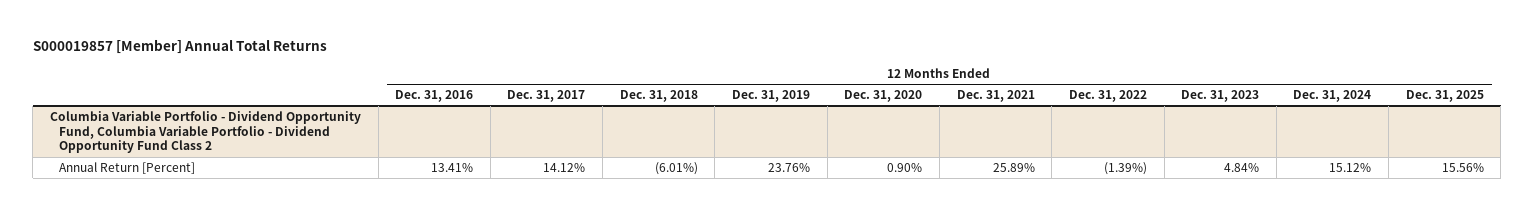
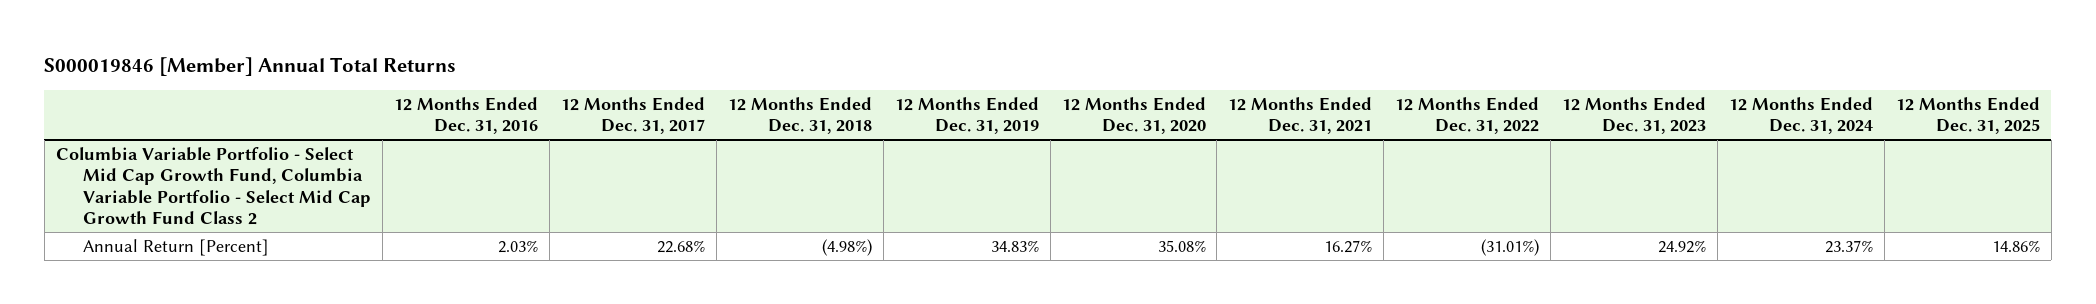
- S000019857 [Member] Annual Total Returns
+ S000019846 [Member] Annual Total Returns
- Columbia Variable Portfolio - Dividend Opportunity Fund, Columbia Variable Portfolio - Dividend Opportunity Fund Class 2
- Annual Return [Percent] | 13.41% | 14.12% | (6.01%) | 23.76% | 0.90% | 25.89% | (1.39%) | 4.84% | 15.12% | 15.56%
+ Columbia Variable Portfolio - Select Mid Cap Growth Fund, Columbia Variable Portfolio - Select Mid Cap Growth Fund Class 2
+ Annual Return [Percent] | 2.03% | 22.68% | (4.98%) | 34.83% | 35.08% | 16.27% | (31.01%) | 24.92% | 23.37% | 14.86%

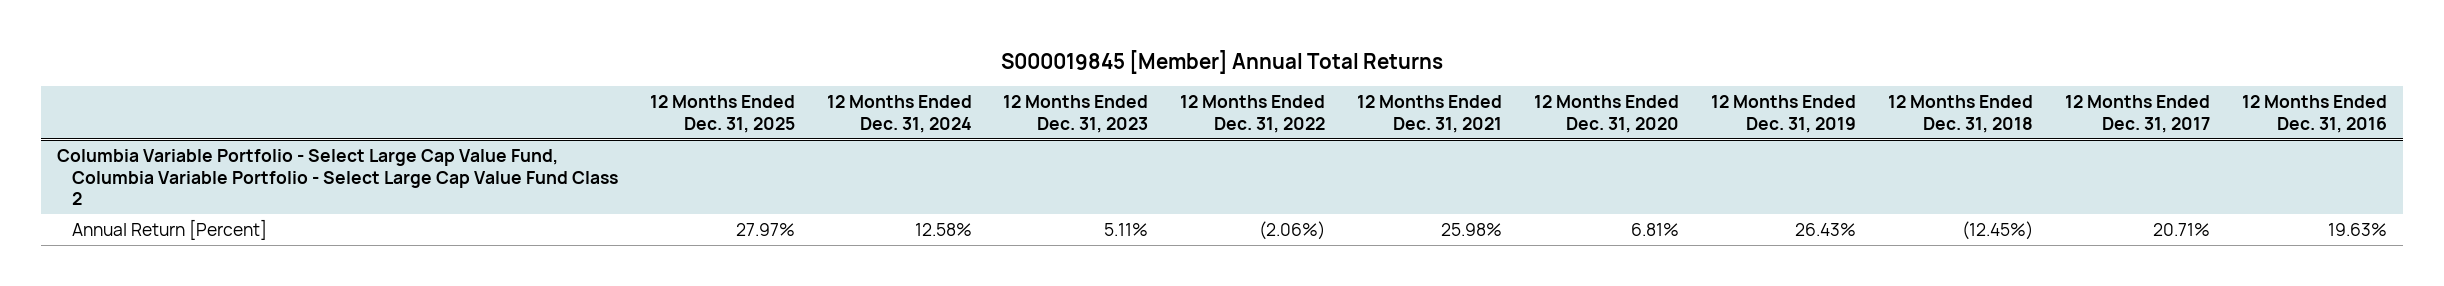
- S000019846 [Member] Annual Total Returns
+ S000019845 [Member] Annual Total Returns
- | 12 Months Ended Dec. 31, 2016 | 12 Months Ended Dec. 31, 2017 | 12 Months Ended Dec. 31, 2018 | 12 Months Ended Dec. 31, 2019 | 12 Months Ended Dec. 31, 2020 | 12 Months Ended Dec. 31, 2021 | 12 Months Ended Dec. 31, 2022 | 12 Months Ended Dec. 31, 2023 | 12 Months Ended Dec. 31, 2024 | 12 Months Ended Dec. 31, 2025
+ | 12 Months Ended Dec. 31, 2025 | 12 Months Ended Dec. 31, 2024 | 12 Months Ended Dec. 31, 2023 | 12 Months Ended Dec. 31, 2022 | 12 Months Ended Dec. 31, 2021 | 12 Months Ended Dec. 31, 2020 | 12 Months Ended Dec. 31, 2019 | 12 Months Ended Dec. 31, 2018 | 12 Months Ended Dec. 31, 2017 | 12 Months Ended Dec. 31, 2016
- Columbia Variable Portfolio - Select Mid Cap Growth Fund, Columbia Variable Portfolio - Select Mid Cap Growth Fund Class 2
- Annual Return [Percent] | 2.03% | 22.68% | (4.98%) | 34.83% | 35.08% | 16.27% | (31.01%) | 24.92% | 23.37% | 14.86%
+ Columbia Variable Portfolio - Select Large Cap Value Fund, Columbia Variable Portfolio - Select Large Cap Value Fund Class 2
+ Annual Return [Percent] | 27.97% | 12.58% | 5.11% | (2.06%) | 25.98% | 6.81% | 26.43% | (12.45%) | 20.71% | 19.63%

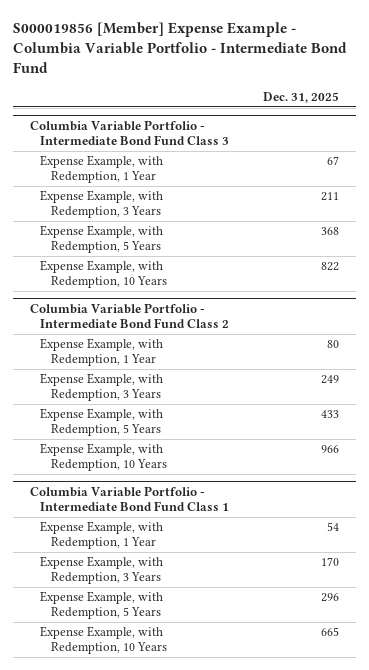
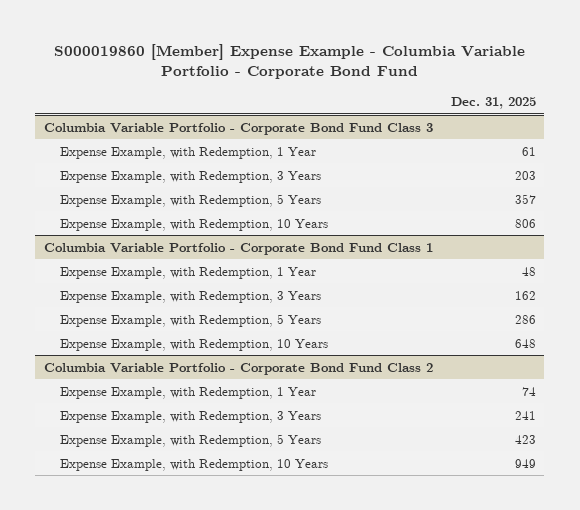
- S000019856 [Member] Expense Example - Columbia Variable Portfolio - Intermediate Bond Fund
+ S000019860 [Member] Expense Example - Columbia Variable Portfolio - Corporate Bond Fund
- Columbia Variable Portfolio - Intermediate Bond Fund Class 3
- Expense Example, with Redemption, 1 Year | 67
- Expense Example, with Redemption, 3 Years | 211
- Expense Example, with Redemption, 5 Years | 368
- Expense Example, with Redemption, 10 Years | 822
- Columbia Variable Portfolio - Intermediate Bond Fund Class 2
- Expense Example, with Redemption, 1 Year | 80
- Expense Example, with Redemption, 3 Years | 249
- Expense Example, with Redemption, 5 Years | 433
- Expense Example, with Redemption, 10 Years | 966
- Columbia Variable Portfolio - Intermediate Bond Fund Class 1
- Expense Example, with Redemption, 1 Year | 54
- Expense Example, with Redemption, 3 Years | 170
- Expense Example, with Redemption, 5 Years | 296
- Expense Example, with Redemption, 10 Years | 665
+ Columbia Variable Portfolio - Corporate Bond Fund Class 3
+ Expense Example, with Redemption, 1 Year | 61
+ Expense Example, with Redemption, 3 Years | 203
+ Expense Example, with Redemption, 5 Years | 357
+ Expense Example, with Redemption, 10 Years | 806
+ Columbia Variable Portfolio - Corporate Bond Fund Class 1
+ Expense Example, with Redemption, 1 Year | 48
+ Expense Example, with Redemption, 3 Years | 162
+ Expense Example, with Redemption, 5 Years | 286
+ Expense Example, with Redemption, 10 Years | 648
+ Columbia Variable Portfolio - Corporate Bond Fund Class 2
+ Expense Example, with Redemption, 1 Year | 74
+ Expense Example, with Redemption, 3 Years | 241
+ Expense Example, with Redemption, 5 Years | 423
+ Expense Example, with Redemption, 10 Years | 949

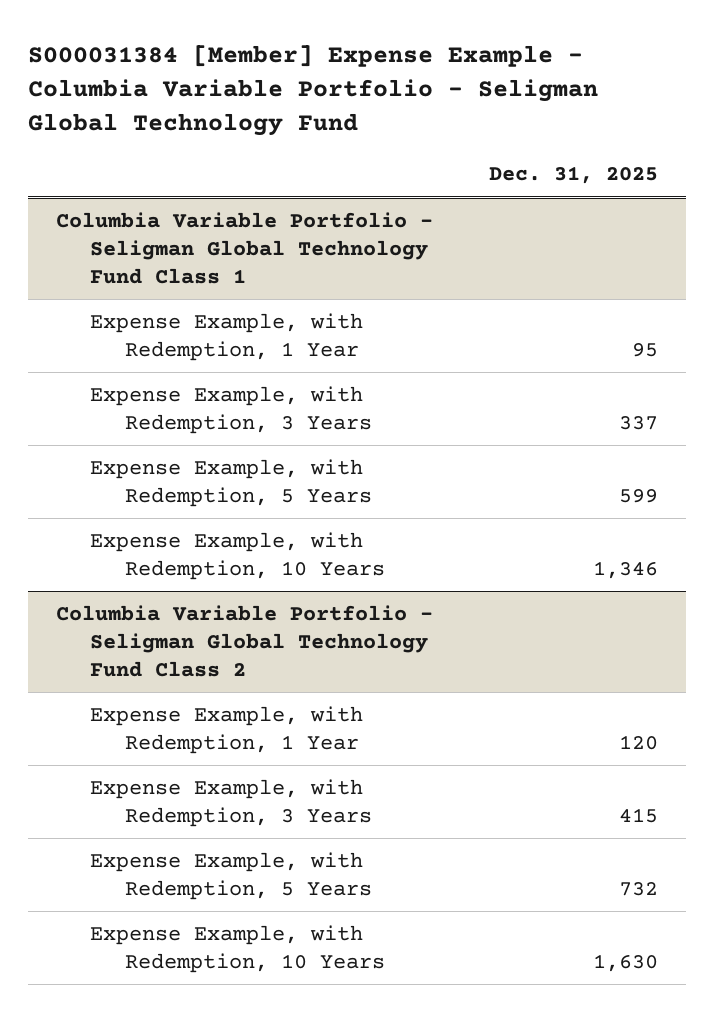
- S000019860 [Member] Expense Example - Columbia Variable Portfolio - Corporate Bond Fund
+ S000031384 [Member] Expense Example - Columbia Variable Portfolio - Seligman Global Technology Fund
- Columbia Variable Portfolio - Corporate Bond Fund Class 3
- Expense Example, with Redemption, 1 Year | 61
- Expense Example, with Redemption, 3 Years | 203
- Expense Example, with Redemption, 5 Years | 357
- Expense Example, with Redemption, 10 Years | 806
- Columbia Variable Portfolio - Corporate Bond Fund Class 1
- Expense Example, with Redemption, 1 Year | 48
- Expense Example, with Redemption, 3 Years | 162
- Expense Example, with Redemption, 5 Years | 286
- Expense Example, with Redemption, 10 Years | 648
- Columbia Variable Portfolio - Corporate Bond Fund Class 2
- Expense Example, with Redemption, 1 Year | 74
- Expense Example, with Redemption, 3 Years | 241
- Expense Example, with Redemption, 5 Years | 423
- Expense Example, with Redemption, 10 Years | 949
+ Columbia Variable Portfolio - Seligman Global Technology Fund Class 1
+ Expense Example, with Redemption, 1 Year | 95
+ Expense Example, with Redemption, 3 Years | 337
+ Expense Example, with Redemption, 5 Years | 599
+ Expense Example, with Redemption, 10 Years | 1,346
+ Columbia Variable Portfolio - Seligman Global Technology Fund Class 2
+ Expense Example, with Redemption, 1 Year | 120
+ Expense Example, with Redemption, 3 Years | 415
+ Expense Example, with Redemption, 5 Years | 732
+ Expense Example, with Redemption, 10 Years | 1,630

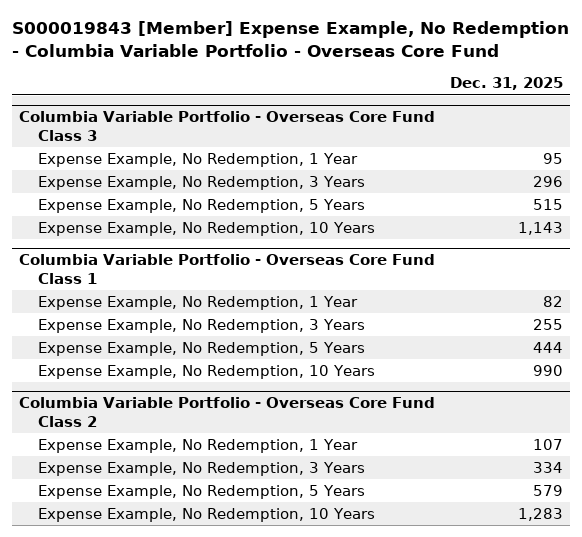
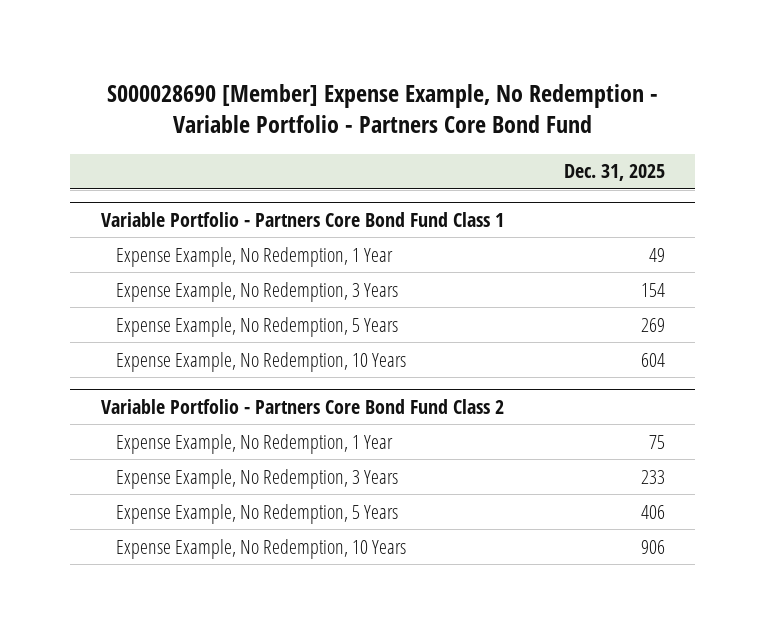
- S000019843 [Member] Expense Example, No Redemption - Columbia Variable Portfolio - Overseas Core Fund
+ S000028690 [Member] Expense Example, No Redemption - Variable Portfolio - Partners Core Bond Fund
- Columbia Variable Portfolio - Overseas Core Fund Class 3
- Expense Example, No Redemption, 1 Year | 95
- Expense Example, No Redemption, 3 Years | 296
- Expense Example, No Redemption, 5 Years | 515
- Expense Example, No Redemption, 10 Years | 1,143
- Columbia Variable Portfolio - Overseas Core Fund Class 1
- Expense Example, No Redemption, 1 Year | 82
- Expense Example, No Redemption, 3 Years | 255
- Expense Example, No Redemption, 5 Years | 444
- Expense Example, No Redemption, 10 Years | 990
- Columbia Variable Portfolio - Overseas Core Fund Class 2
- Expense Example, No Redemption, 1 Year | 107
- Expense Example, No Redemption, 3 Years | 334
- Expense Example, No Redemption, 5 Years | 579
- Expense Example, No Redemption, 10 Years | 1,283
+ Variable Portfolio - Partners Core Bond Fund Class 1
+ Expense Example, No Redemption, 1 Year | 49
+ Expense Example, No Redemption, 3 Years | 154
+ Expense Example, No Redemption, 5 Years | 269
+ Expense Example, No Redemption, 10 Years | 604
+ Variable Portfolio - Partners Core Bond Fund Class 2
+ Expense Example, No Redemption, 1 Year | 75
+ Expense Example, No Redemption, 3 Years | 233
+ Expense Example, No Redemption, 5 Years | 406
+ Expense Example, No Redemption, 10 Years | 906

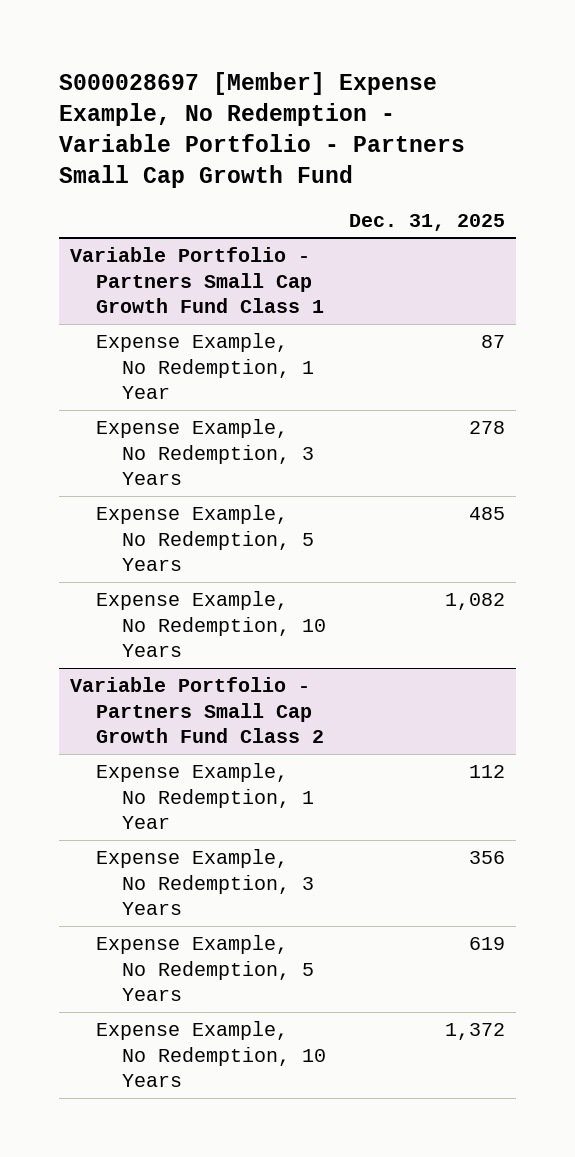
- S000028690 [Member] Expense Example, No Redemption - Variable Portfolio - Partners Core Bond Fund
+ S000028697 [Member] Expense Example, No Redemption - Variable Portfolio - Partners Small Cap Growth Fund
- Variable Portfolio - Partners Core Bond Fund Class 1
- Expense Example, No Redemption, 1 Year | 49
- Expense Example, No Redemption, 3 Years | 154
- Expense Example, No Redemption, 5 Years | 269
- Expense Example, No Redemption, 10 Years | 604
- Variable Portfolio - Partners Core Bond Fund Class 2
- Expense Example, No Redemption, 1 Year | 75
- Expense Example, No Redemption, 3 Years | 233
- Expense Example, No Redemption, 5 Years | 406
- Expense Example, No Redemption, 10 Years | 906
+ Variable Portfolio - Partners Small Cap Growth Fund Class 1
+ Expense Example, No Redemption, 1 Year | 87
+ Expense Example, No Redemption, 3 Years | 278
+ Expense Example, No Redemption, 5 Years | 485
+ Expense Example, No Redemption, 10 Years | 1,082
+ Variable Portfolio - Partners Small Cap Growth Fund Class 2
+ Expense Example, No Redemption, 1 Year | 112
+ Expense Example, No Redemption, 3 Years | 356
+ Expense Example, No Redemption, 5 Years | 619
+ Expense Example, No Redemption, 10 Years | 1,372

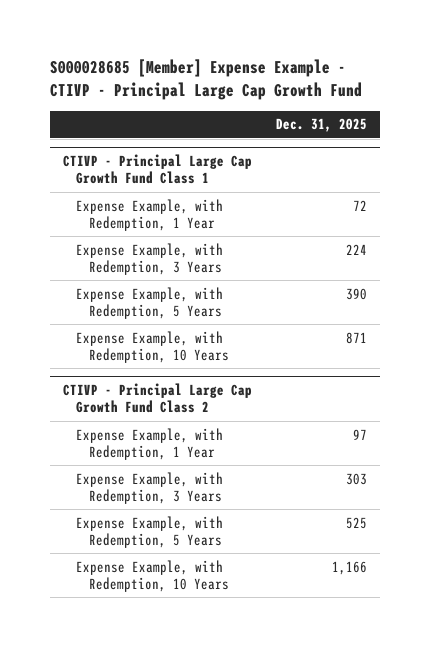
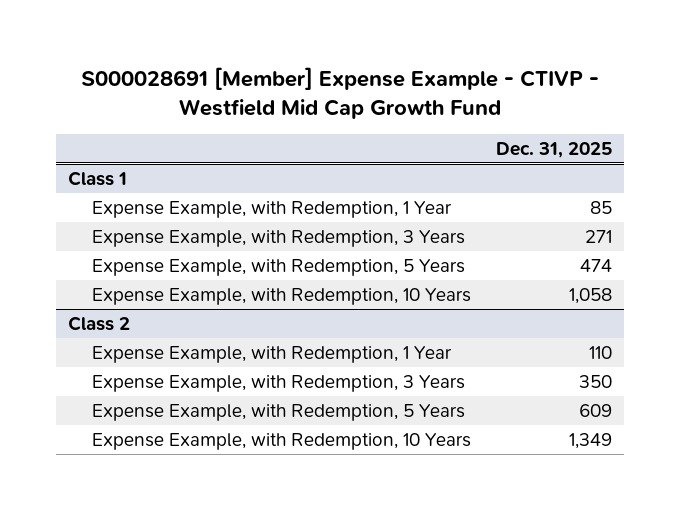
- S000028685 [Member] Expense Example - CTIVP - Principal Large Cap Growth Fund
+ S000028691 [Member] Expense Example - CTIVP - Westfield Mid Cap Growth Fund
- CTIVP - Principal Large Cap Growth Fund Class 1
- Expense Example, with Redemption, 1 Year | 72
- Expense Example, with Redemption, 3 Years | 224
- Expense Example, with Redemption, 5 Years | 390
- Expense Example, with Redemption, 10 Years | 871
- CTIVP - Principal Large Cap Growth Fund Class 2
- Expense Example, with Redemption, 1 Year | 97
- Expense Example, with Redemption, 3 Years | 303
- Expense Example, with Redemption, 5 Years | 525
- Expense Example, with Redemption, 10 Years | 1,166
+ Class 1
+ Expense Example, with Redemption, 1 Year | 85
+ Expense Example, with Redemption, 3 Years | 271
+ Expense Example, with Redemption, 5 Years | 474
+ Expense Example, with Redemption, 10 Years | 1,058
+ Class 2
+ Expense Example, with Redemption, 1 Year | 110
+ Expense Example, with Redemption, 3 Years | 350
+ Expense Example, with Redemption, 5 Years | 609
+ Expense Example, with Redemption, 10 Years | 1,349

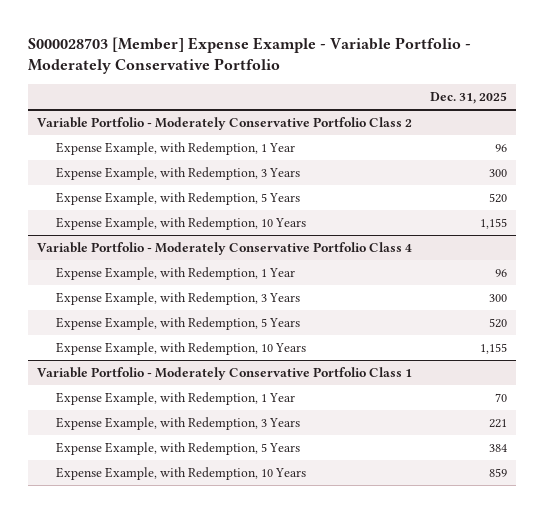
- S000028691 [Member] Expense Example - CTIVP - Westfield Mid Cap Growth Fund
+ S000028703 [Member] Expense Example - Variable Portfolio - Moderately Conservative Portfolio
- Class 1
- Expense Example, with Redemption, 1 Year | 85
- Expense Example, with Redemption, 3 Years | 271
- Expense Example, with Redemption, 5 Years | 474
- Expense Example, with Redemption, 10 Years | 1,058
- Class 2
- Expense Example, with Redemption, 1 Year | 110
- Expense Example, with Redemption, 3 Years | 350
- Expense Example, with Redemption, 5 Years | 609
- Expense Example, with Redemption, 10 Years | 1,349
+ Variable Portfolio - Moderately Conservative Portfolio Class 2
+ Expense Example, with Redemption, 1 Year | 96
+ Expense Example, with Redemption, 3 Years | 300
+ Expense Example, with Redemption, 5 Years | 520
+ Expense Example, with Redemption, 10 Years | 1,155
+ Variable Portfolio - Moderately Conservative Portfolio Class 4
+ Expense Example, with Redemption, 1 Year | 96
+ Expense Example, with Redemption, 3 Years | 300
+ Expense Example, with Redemption, 5 Years | 520
+ Expense Example, with Redemption, 10 Years | 1,155
+ Variable Portfolio - Moderately Conservative Portfolio Class 1
+ Expense Example, with Redemption, 1 Year | 70
+ Expense Example, with Redemption, 3 Years | 221
+ Expense Example, with Redemption, 5 Years | 384
+ Expense Example, with Redemption, 10 Years | 859

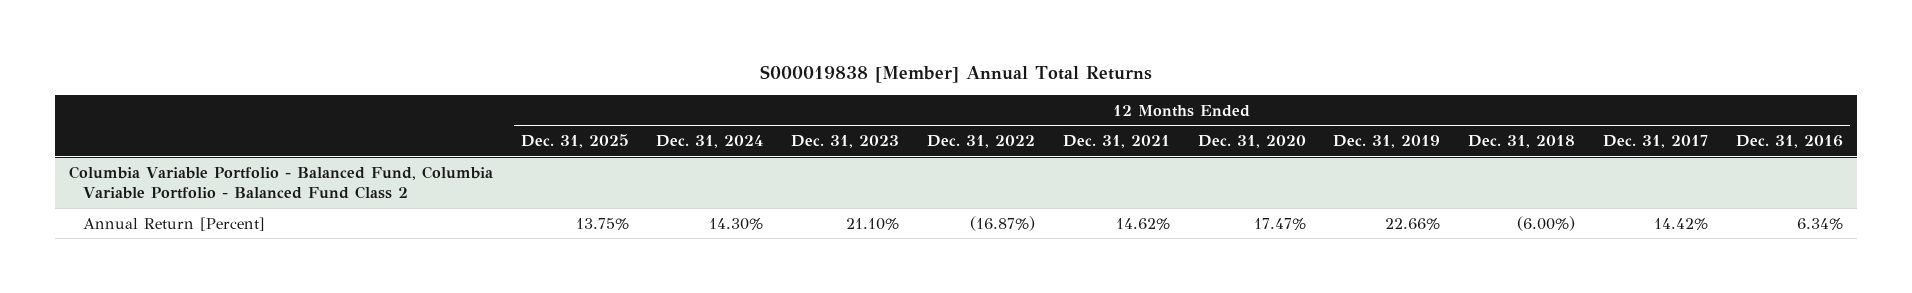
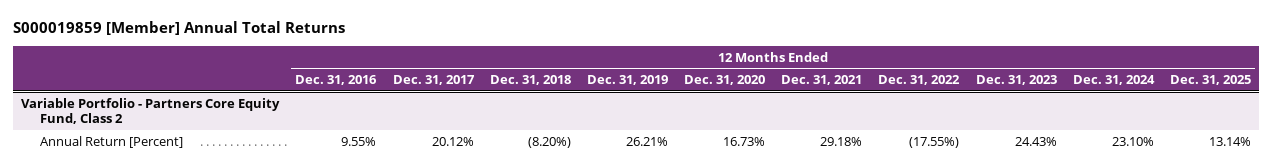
- S000019838 [Member] Annual Total Returns
+ S000019859 [Member] Annual Total Returns
- | 12 Months Ended Dec. 31, 2025 | 12 Months Ended Dec. 31, 2024 | 12 Months Ended Dec. 31, 2023 | 12 Months Ended Dec. 31, 2022 | 12 Months Ended Dec. 31, 2021 | 12 Months Ended Dec. 31, 2020 | 12 Months Ended Dec. 31, 2019 | 12 Months Ended Dec. 31, 2018 | 12 Months Ended Dec. 31, 2017 | 12 Months Ended Dec. 31, 2016
+ | 12 Months Ended Dec. 31, 2016 | 12 Months Ended Dec. 31, 2017 | 12 Months Ended Dec. 31, 2018 | 12 Months Ended Dec. 31, 2019 | 12 Months Ended Dec. 31, 2020 | 12 Months Ended Dec. 31, 2021 | 12 Months Ended Dec. 31, 2022 | 12 Months Ended Dec. 31, 2023 | 12 Months Ended Dec. 31, 2024 | 12 Months Ended Dec. 31, 2025
- Columbia Variable Portfolio - Balanced Fund, Columbia Variable Portfolio - Balanced Fund Class 2
- Annual Return [Percent] | 13.75% | 14.30% | 21.10% | (16.87%) | 14.62% | 17.47% | 22.66% | (6.00%) | 14.42% | 6.34%
+ Variable Portfolio - Partners Core Equity Fund, Class 2
+ Annual Return [Percent] | 9.55% | 20.12% | (8.20%) | 26.21% | 16.73% | 29.18% | (17.55%) | 24.43% | 23.10% | 13.14%

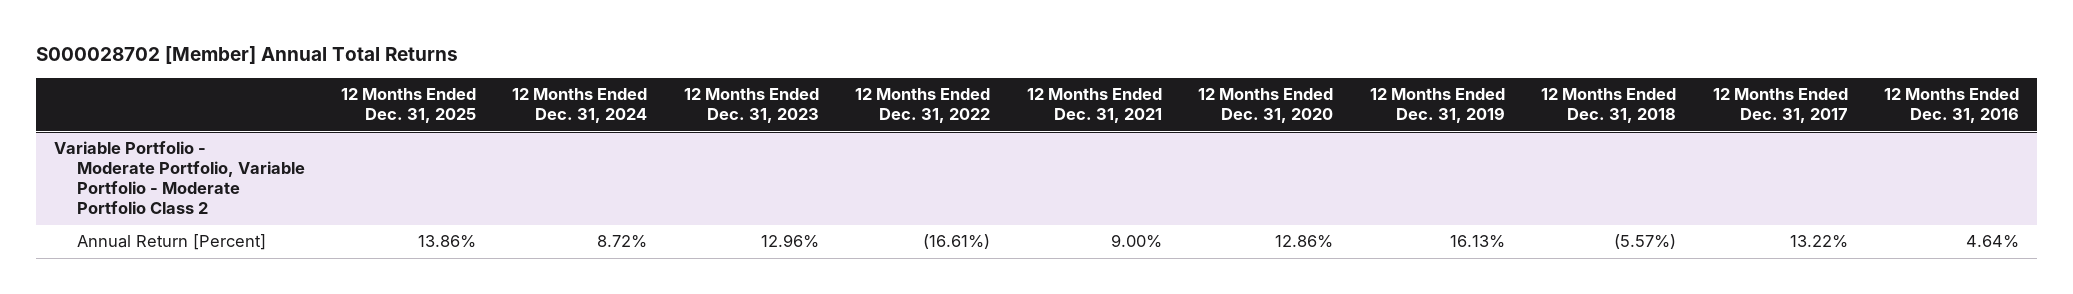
- S000019859 [Member] Annual Total Returns
+ S000028702 [Member] Annual Total Returns
- | 12 Months Ended Dec. 31, 2016 | 12 Months Ended Dec. 31, 2017 | 12 Months Ended Dec. 31, 2018 | 12 Months Ended Dec. 31, 2019 | 12 Months Ended Dec. 31, 2020 | 12 Months Ended Dec. 31, 2021 | 12 Months Ended Dec. 31, 2022 | 12 Months Ended Dec. 31, 2023 | 12 Months Ended Dec. 31, 2024 | 12 Months Ended Dec. 31, 2025
+ | 12 Months Ended Dec. 31, 2025 | 12 Months Ended Dec. 31, 2024 | 12 Months Ended Dec. 31, 2023 | 12 Months Ended Dec. 31, 2022 | 12 Months Ended Dec. 31, 2021 | 12 Months Ended Dec. 31, 2020 | 12 Months Ended Dec. 31, 2019 | 12 Months Ended Dec. 31, 2018 | 12 Months Ended Dec. 31, 2017 | 12 Months Ended Dec. 31, 2016
- Variable Portfolio - Partners Core Equity Fund, Class 2
- Annual Return [Percent] | 9.55% | 20.12% | (8.20%) | 26.21% | 16.73% | 29.18% | (17.55%) | 24.43% | 23.10% | 13.14%
+ Variable Portfolio - Moderate Portfolio, Variable Portfolio - Moderate Portfolio Class 2
+ Annual Return [Percent] | 13.86% | 8.72% | 12.96% | (16.61%) | 9.00% | 12.86% | 16.13% | (5.57%) | 13.22% | 4.64%

